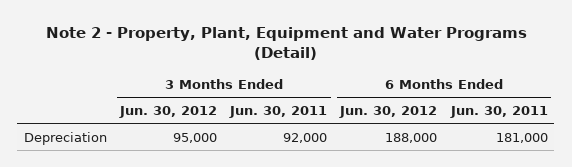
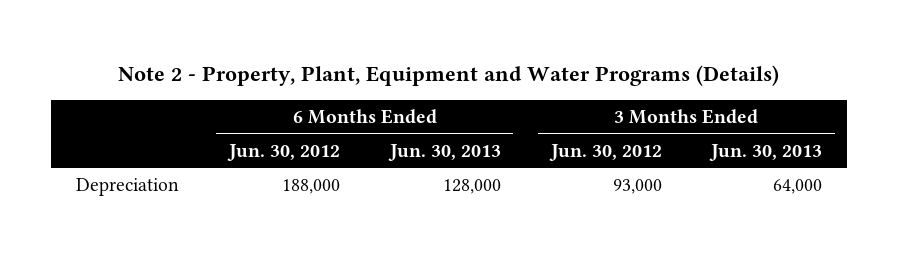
- Note 2 - Property, Plant, Equipment and Water Programs (Detail)
+ Note 2 - Property, Plant, Equipment and Water Programs (Details)
- | 3 Months Ended Jun. 30, 2012 | 3 Months Ended Jun. 30, 2011 | 6 Months Ended Jun. 30, 2012 | 6 Months Ended Jun. 30, 2011
+ | 6 Months Ended Jun. 30, 2012 | 6 Months Ended Jun. 30, 2013 | 3 Months Ended Jun. 30, 2012 | 3 Months Ended Jun. 30, 2013
- Depreciation | 95,000 | 92,000 | 188,000 | 181,000
+ Depreciation | 188,000 | 128,000 | 93,000 | 64,000

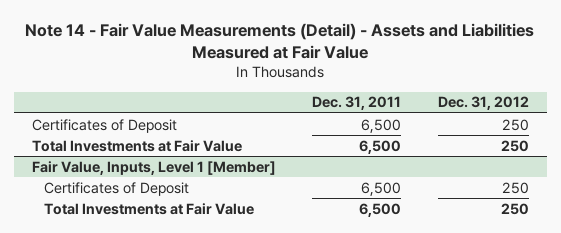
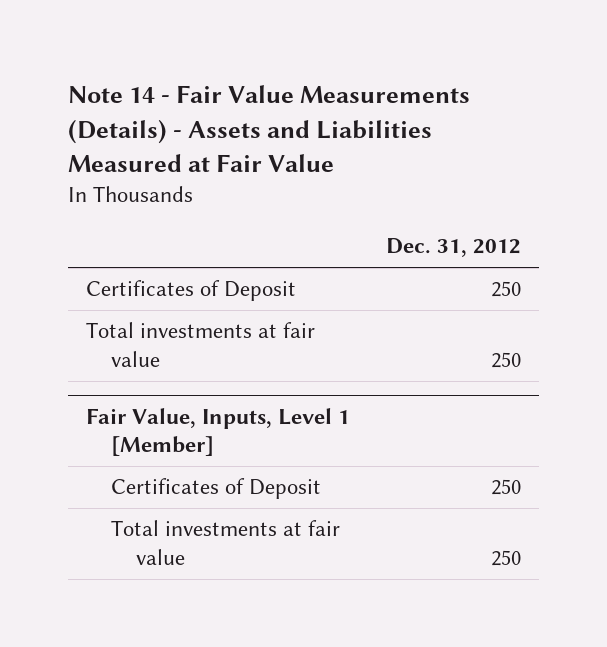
- Note 14 - Fair Value Measurements (Detail) - Assets and Liabilities Measured at Fair Value
+ Note 14 - Fair Value Measurements (Details) - Assets and Liabilities Measured at Fair Value
- | Dec. 31, 2011 | Dec. 31, 2012
+ | Dec. 31, 2012
- Total Investments at Fair Value | 6,500 | 250
+ Total investments at fair value | 250
@ Fair Value, Inputs, Level 1 [Member]
- Total Investments at Fair Value | 6,500 | 250
+ Total investments at fair value | 250

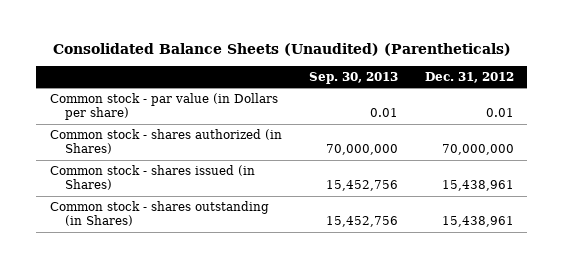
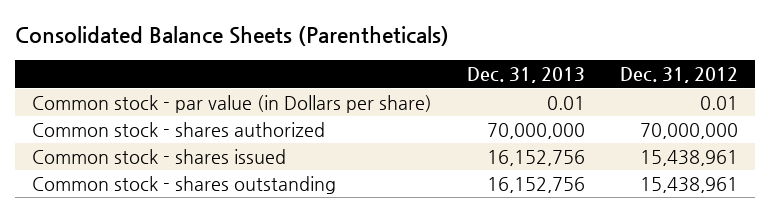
- Consolidated Balance Sheets (Unaudited) (Parentheticals)
+ Consolidated Balance Sheets (Parentheticals)
- | Sep. 30, 2013 | Dec. 31, 2012
+ | Dec. 31, 2013 | Dec. 31, 2012
- Common stock - shares authorized (in Shares) | 70,000,000 | 70,000,000
- Common stock - shares issued (in Shares) | 15,452,756 | 15,438,961
- Common stock - shares outstanding (in Shares) | 15,452,756 | 15,438,961
+ Common stock - shares authorized | 70,000,000 | 70,000,000
+ Common stock - shares issued | 16,152,756 | 15,438,961
+ Common stock - shares outstanding | 16,152,756 | 15,438,961

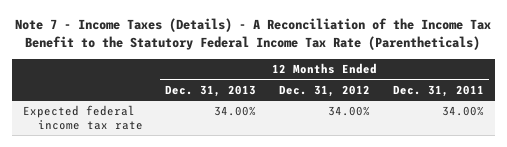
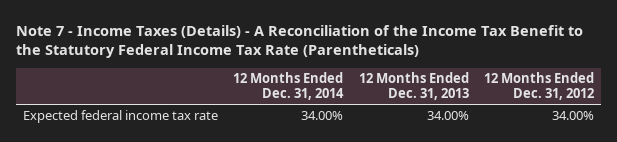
- | 12 Months Ended Dec. 31, 2013 | 12 Months Ended Dec. 31, 2012 | 12 Months Ended Dec. 31, 2011
+ | 12 Months Ended Dec. 31, 2014 | 12 Months Ended Dec. 31, 2013 | 12 Months Ended Dec. 31, 2012
- Expected federal income tax rate | 34.00% | 34.00% | 34.00%
+ Expеctеd fеdеral incomе tax ratе | 34.00% | 34.00% | 34.00%

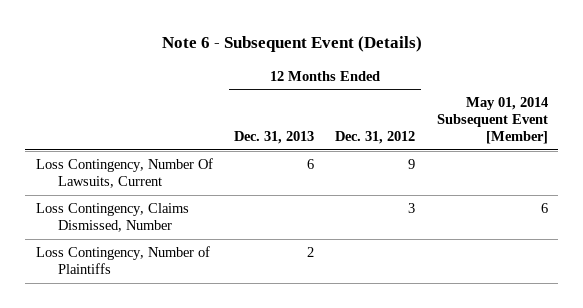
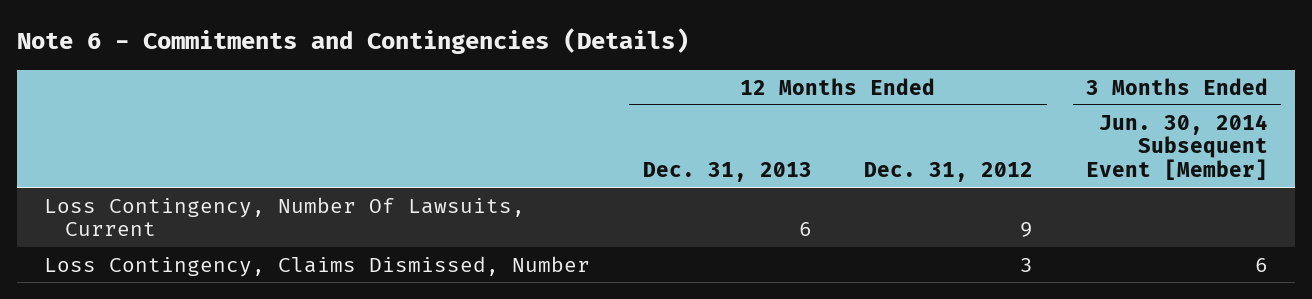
- Note 6 - Subsequent Event (Details)
+ Note 6 - Commitments and Contingencies (Details)
- | 12 Months Ended Dec. 31, 2013 | 12 Months Ended Dec. 31, 2012 | May 01, 2014 Subsequent Event [Member]
+ | 12 Months Ended Dec. 31, 2013 | 12 Months Ended Dec. 31, 2012 | 3 Months Ended Jun. 30, 2014 Subsequent Event [Member]
- Loss Contingency, Number of Plaintiffs | 2 | |

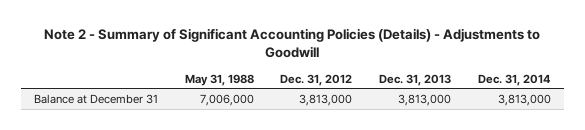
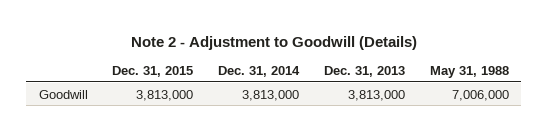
- Note 2 - Summary of Significant Accounting Policies (Details) - Adjustments to Goodwill
+ Note 2 - Adjustment to Goodwill (Details)
- | May 31, 1988 | Dec. 31, 2012 | Dec. 31, 2013 | Dec. 31, 2014
+ | Dec. 31, 2015 | Dec. 31, 2014 | Dec. 31, 2013 | May 31, 1988
- Balance at December 31 | 7,006,000 | 3,813,000 | 3,813,000 | 3,813,000
+ Goodwill | 3,813,000 | 3,813,000 | 3,813,000 | 7,006,000

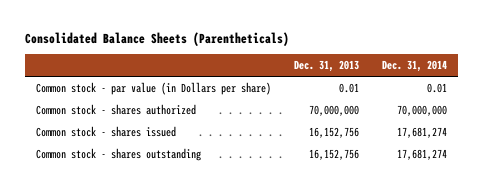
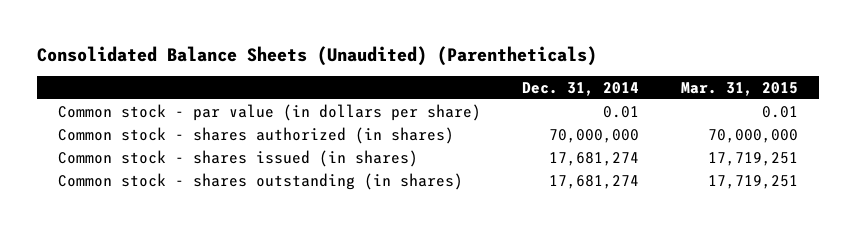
- Consolidated Balance Sheets (Parentheticals)
+ Consolidated Balance Sheets (Unaudited) (Parentheticals)
- | Dec. 31, 2013 | Dec. 31, 2014
+ | Dec. 31, 2014 | Mar. 31, 2015
- Common stock - par value (in Dollars per share) | 0.01 | 0.01
- Common stock - shares authorized | 70,000,000 | 70,000,000
- Common stock - shares issued | 16,152,756 | 17,681,274
- Common stock - shares outstanding | 16,152,756 | 17,681,274
+ Common stock - par value (in dollars per share) | 0.01 | 0.01
+ Common stock - shares authorized (in shares) | 70,000,000 | 70,000,000
+ Common stock - shares issued (in shares) | 17,681,274 | 17,719,251
+ Common stock - shares outstanding (in shares) | 17,681,274 | 17,719,251

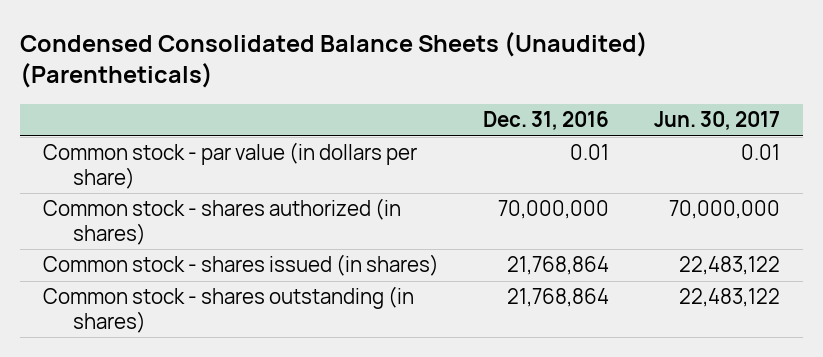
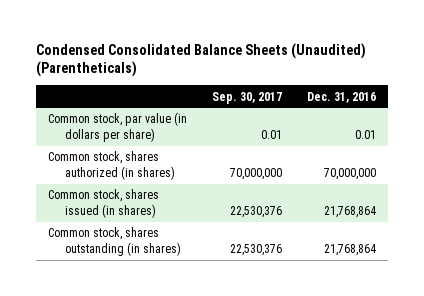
- | Dec. 31, 2016 | Jun. 30, 2017
+ | Sep. 30, 2017 | Dec. 31, 2016
- Common stock - par value (in dollars per share) | 0.01 | 0.01
- Common stock - shares authorized (in shares) | 70,000,000 | 70,000,000
- Common stock - shares issued (in shares) | 21,768,864 | 22,483,122
- Common stock - shares outstanding (in shares) | 21,768,864 | 22,483,122
+ Common stock, par value (in dollars per share) | 0.01 | 0.01
+ Common stock, shares authorized (in shares) | 70,000,000 | 70,000,000
+ Common stock, shares issued (in shares) | 22,530,376 | 21,768,864
+ Common stock, shares outstanding (in shares) | 22,530,376 | 21,768,864

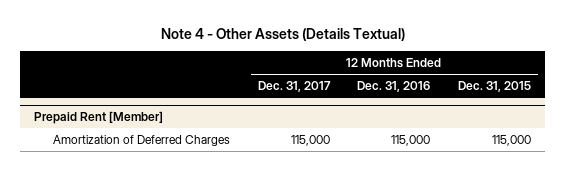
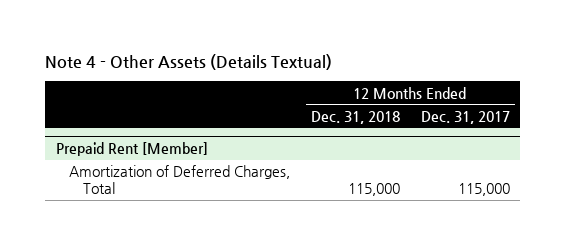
- | 12 Months Ended Dec. 31, 2017 | 12 Months Ended Dec. 31, 2016 | 12 Months Ended Dec. 31, 2015
+ | 12 Months Ended Dec. 31, 2018 | 12 Months Ended Dec. 31, 2017
@ Prepaid Rent [Member]
- Amortization of Deferred Charges | 115,000 | 115,000 | 115,000
+ Amortization of Deferred Charges, Total | 115,000 | 115,000

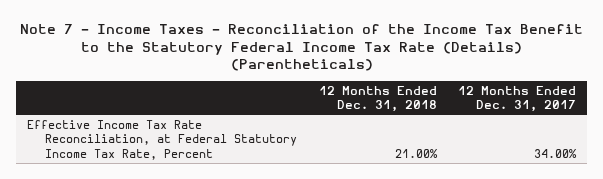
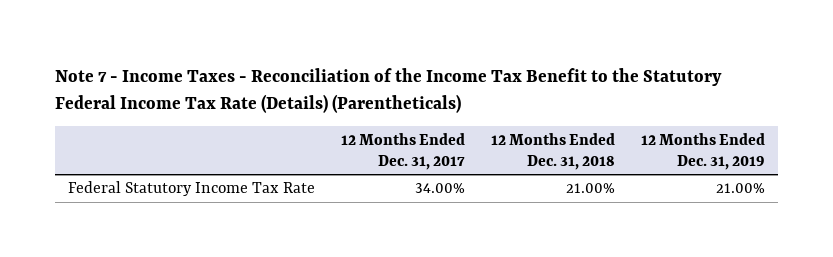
- | 12 Months Ended Dec. 31, 2018 | 12 Months Ended Dec. 31, 2017
+ | 12 Months Ended Dec. 31, 2017 | 12 Months Ended Dec. 31, 2018 | 12 Months Ended Dec. 31, 2019
- Effective Income Tax Rate Reconciliation, at Federal Statutory Income Tax Rate, Percent | 21.00% | 34.00%
+ Federal Statutory Income Tax Rate | 34.00% | 21.00% | 21.00%

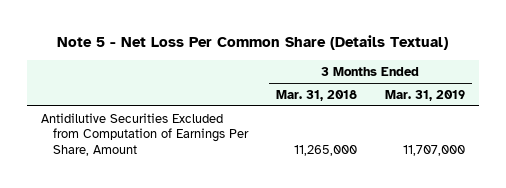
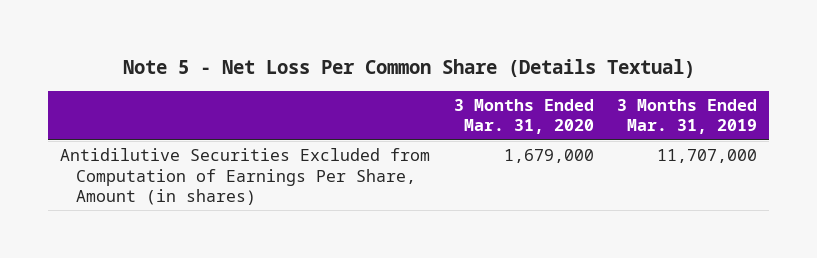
- | 3 Months Ended Mar. 31, 2018 | 3 Months Ended Mar. 31, 2019
+ | 3 Months Ended Mar. 31, 2020 | 3 Months Ended Mar. 31, 2019
- Antidilutive Securities Excluded from Computation of Earnings Per Share, Amount | 11,265,000 | 11,707,000
+ Antidilutive Securities Excluded from Computation of Earnings Per Share, Amount (in shares) | 1,679,000 | 11,707,000

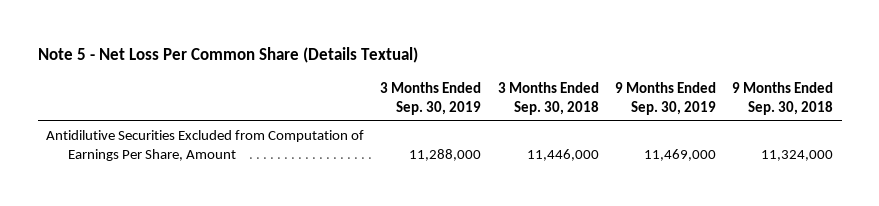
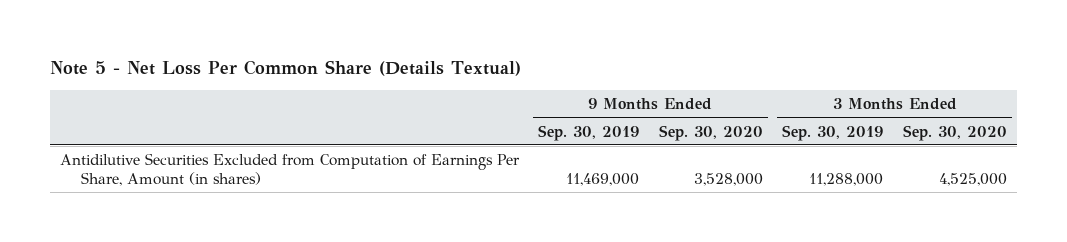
- | 3 Months Ended Sep. 30, 2019 | 3 Months Ended Sep. 30, 2018 | 9 Months Ended Sep. 30, 2019 | 9 Months Ended Sep. 30, 2018
+ | 9 Months Ended Sep. 30, 2019 | 9 Months Ended Sep. 30, 2020 | 3 Months Ended Sep. 30, 2019 | 3 Months Ended Sep. 30, 2020
- Antidilutive Securities Excluded from Computation of Earnings Per Share, Amount | 11,288,000 | 11,446,000 | 11,469,000 | 11,324,000
+ Antidilutive Securities Excluded from Computation of Earnings Per Share, Amount (in shares) | 11,469,000 | 3,528,000 | 11,288,000 | 4,525,000

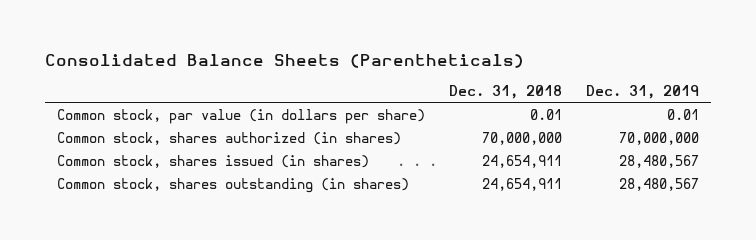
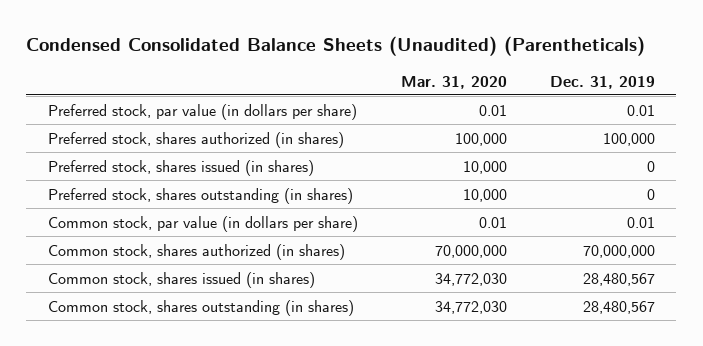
- Consolidated Balance Sheets (Parentheticals)
+ Condensed Consolidated Balance Sheets (Unaudited) (Parentheticals)
- | Dec. 31, 2018 | Dec. 31, 2019
+ | Mar. 31, 2020 | Dec. 31, 2019
+ Preferred stock, par value (in dollars per share) | 0.01 | 0.01
+ Preferred stock, shares authorized (in shares) | 100,000 | 100,000
+ Preferred stock, shares issued (in shares) | 10,000 | 0
+ Preferred stock, shares outstanding (in shares) | 10,000 | 0

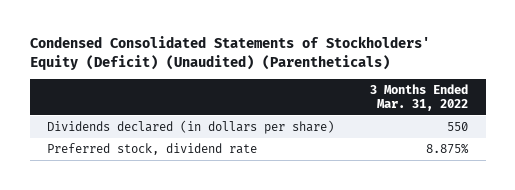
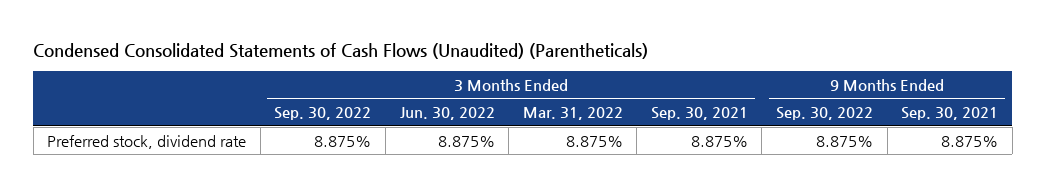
- Condensed Consolidated Statements of Stockholders' Equity (Deficit) (Unaudited) (Parentheticals)
+ Condensed Consolidated Statements of Cash Flows (Unaudited) (Parentheticals)
- | 3 Months Ended Mar. 31, 2022
+ | 3 Months Ended Sep. 30, 2022 | 3 Months Ended Jun. 30, 2022 | 3 Months Ended Mar. 31, 2022 | 3 Months Ended Sep. 30, 2021 | 9 Months Ended Sep. 30, 2022 | 9 Months Ended Sep. 30, 2021
- Dividends declared (in dollars per share) | 550

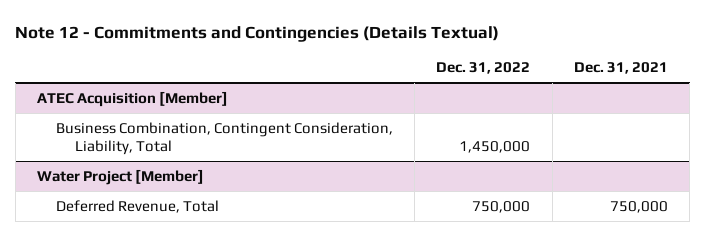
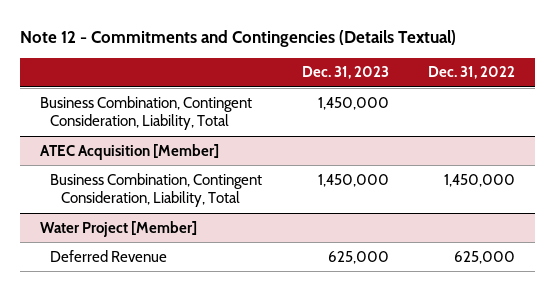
- | Dec. 31, 2022 | Dec. 31, 2021
+ | Dec. 31, 2023 | Dec. 31, 2022
+ Business Combination, Contingent Consideration, Liability, Total | 1,450,000 |
@ Water Project [Member]
- Deferred Revenue, Total | 750,000 | 750,000
+ Deferred Revenue | 625,000 | 625,000

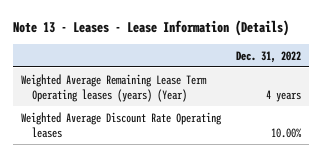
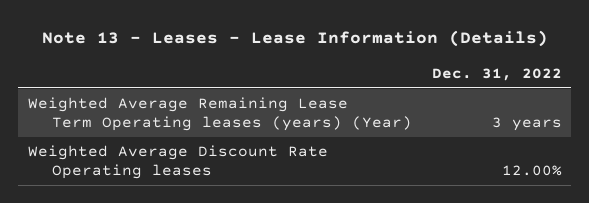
- Weighted Average Remaining Lease Term Operating leases (years) (Year) | 4 years
- Weighted Average Discount Rate Operating leases | 10.00%
+ Weighted Average Remaining Lease Term Operating leases (years) (Year) | 3 years
+ Weighted Average Discount Rate Operating leases | 12.00%

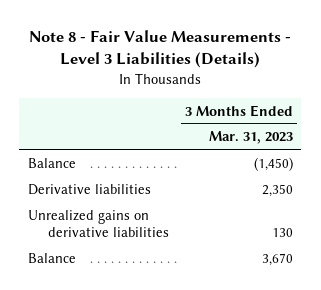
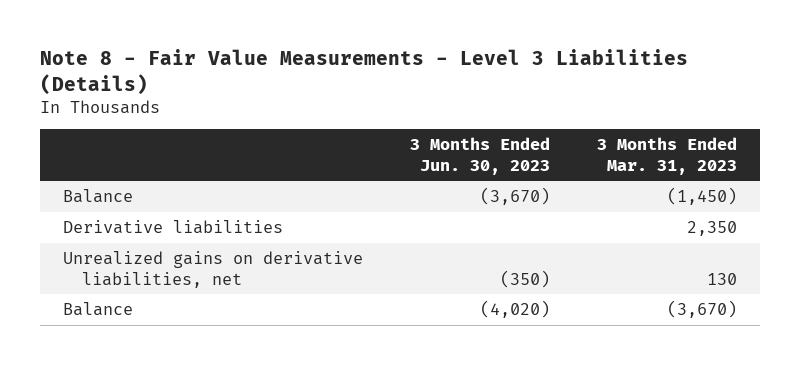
- | 3 Months Ended Mar. 31, 2023
+ | 3 Months Ended Jun. 30, 2023 | 3 Months Ended Mar. 31, 2023
- Unrealized gains on derivative liabilities | 130
- Balance | 3,670
+ Unrealized gains on derivative liabilities, net | (350) | 130
+ Balance | (4,020) | (3,670)

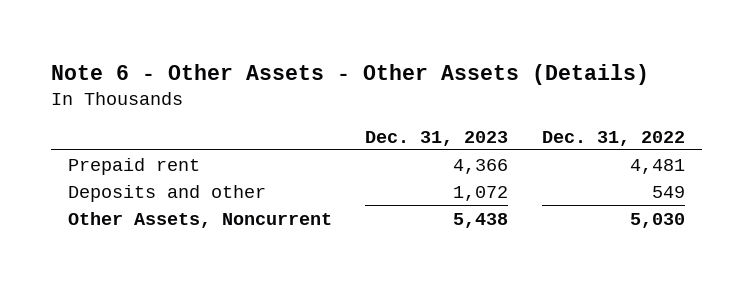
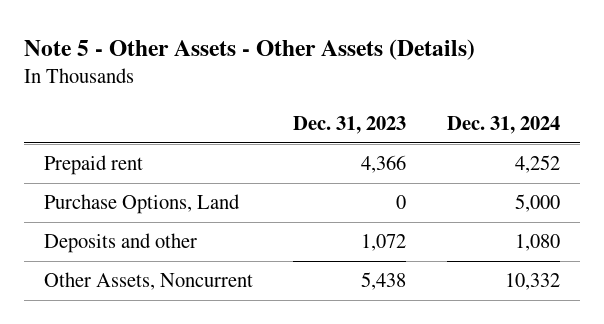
- Note 6 - Other Assets - Other Assets (Details)
+ Note 5 - Other Assets - Other Assets (Details)
- | Dec. 31, 2023 | Dec. 31, 2022
+ | Dec. 31, 2023 | Dec. 31, 2024
+ Purchase Options, Land | 0 | 5,000

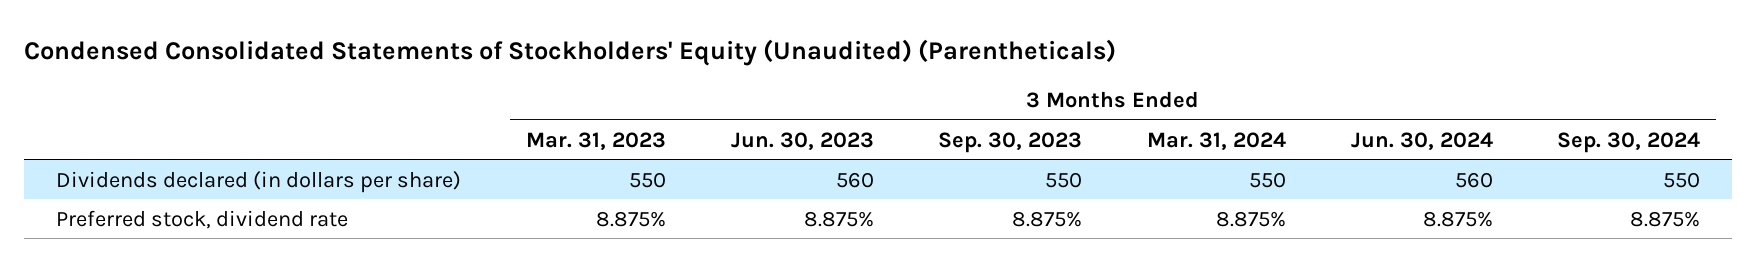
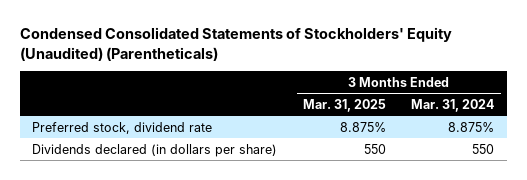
- | 3 Months Ended Mar. 31, 2023 | 3 Months Ended Jun. 30, 2023 | 3 Months Ended Sep. 30, 2023 | 3 Months Ended Mar. 31, 2024 | 3 Months Ended Jun. 30, 2024 | 3 Months Ended Sep. 30, 2024
+ | 3 Months Ended Mar. 31, 2025 | 3 Months Ended Mar. 31, 2024
moved down: Dividends declared (in dollars per share) | 550 | 550

